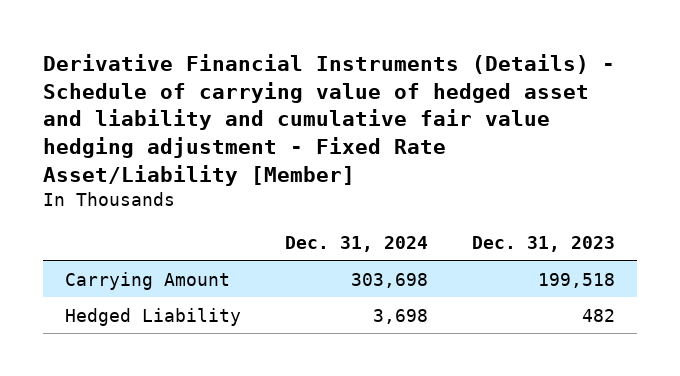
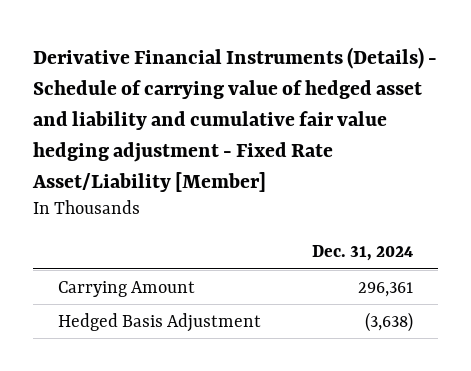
- | Dec. 31, 2024 | Dec. 31, 2023
+ | Dec. 31, 2024
- Carrying Amount | 303,698 | 199,518
- Hedged Liability | 3,698 | 482
+ Carrying Amount | 296,361
+ Hedged Basis Adjustment | (3,638)

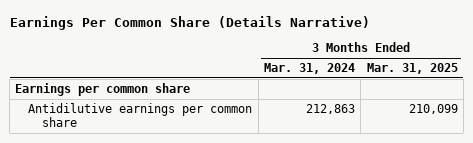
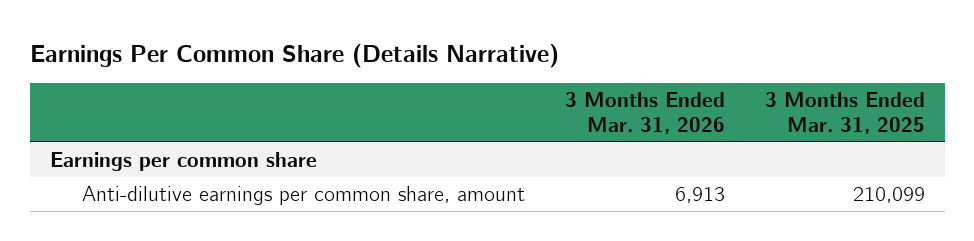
- | 3 Months Ended Mar. 31, 2024 | 3 Months Ended Mar. 31, 2025
+ | 3 Months Ended Mar. 31, 2026 | 3 Months Ended Mar. 31, 2025
- Antidilutive earnings per common share | 212,863 | 210,099
+ Anti-dilutive earnings per common share, amount | 6,913 | 210,099

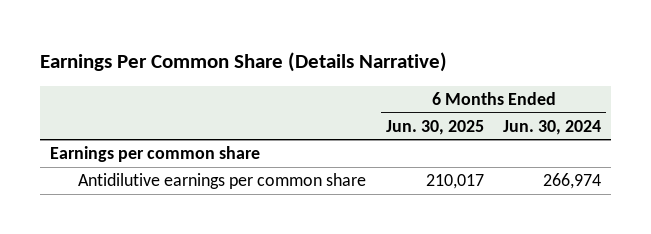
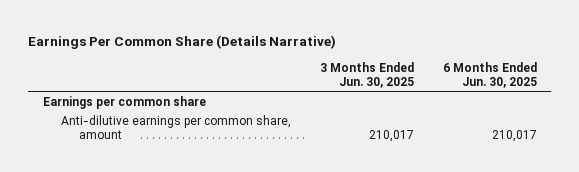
- | 6 Months Ended Jun. 30, 2025 | 6 Months Ended Jun. 30, 2024
+ | 3 Months Ended Jun. 30, 2025 | 6 Months Ended Jun. 30, 2025
- Antidilutive earnings per common share | 210,017 | 266,974
+ Anti-dilutive earnings per common share, amount | 210,017 | 210,017

